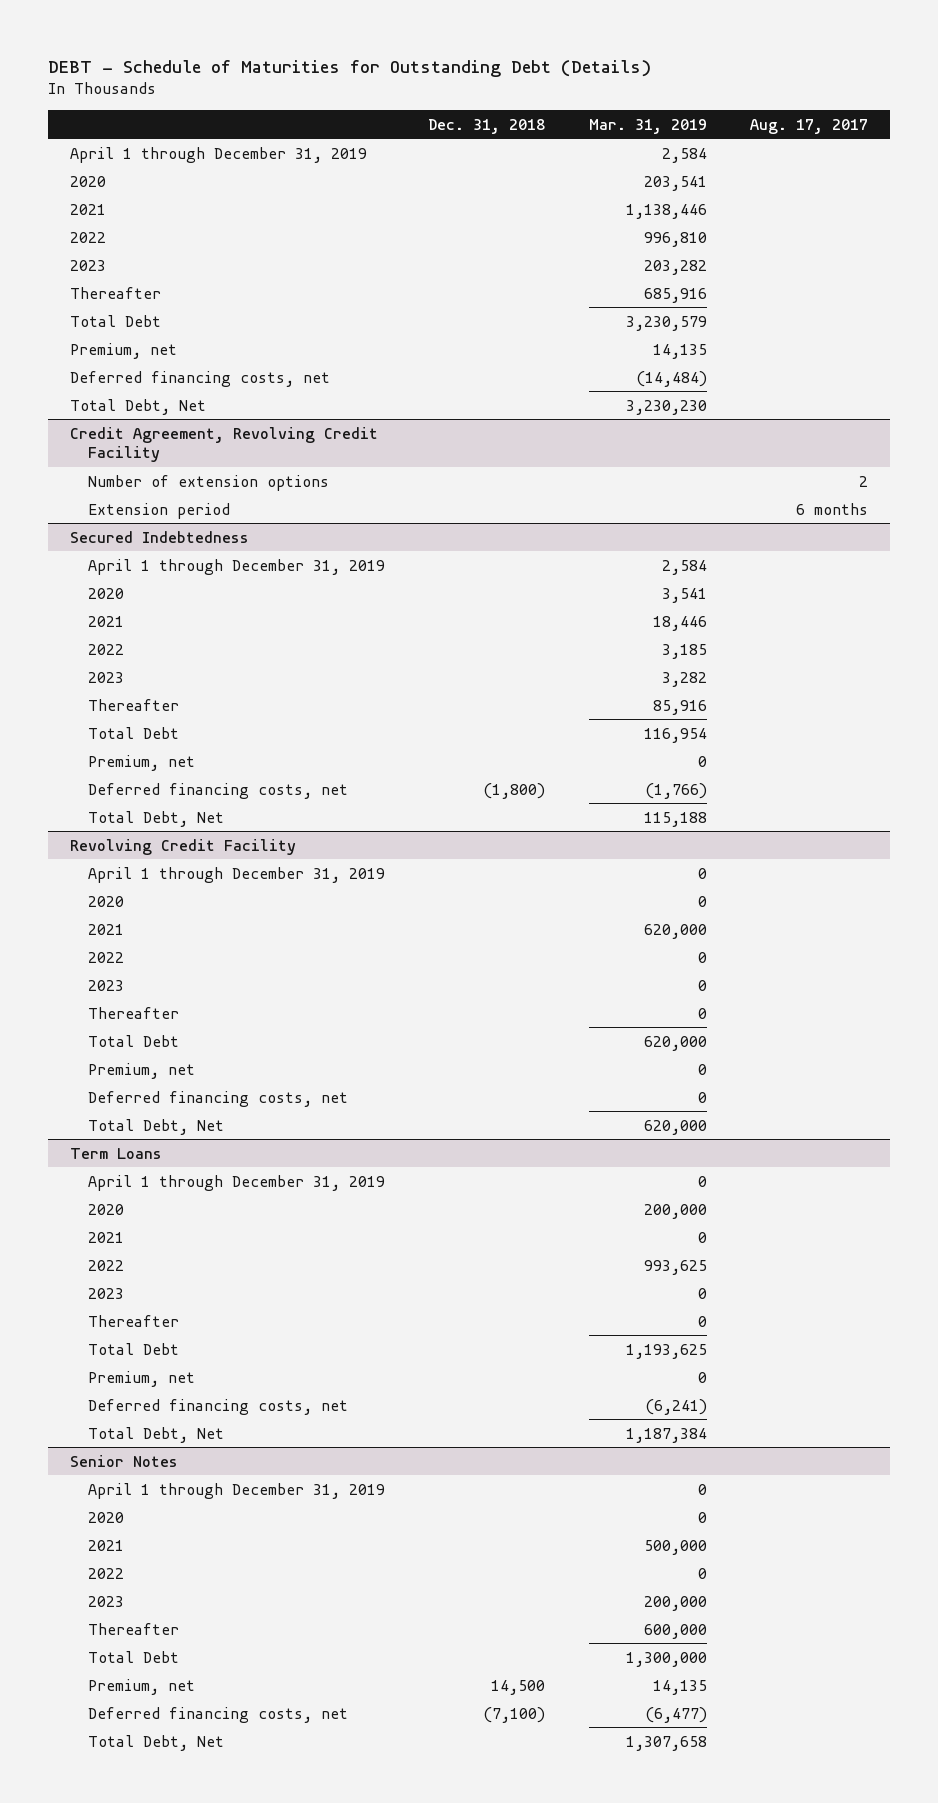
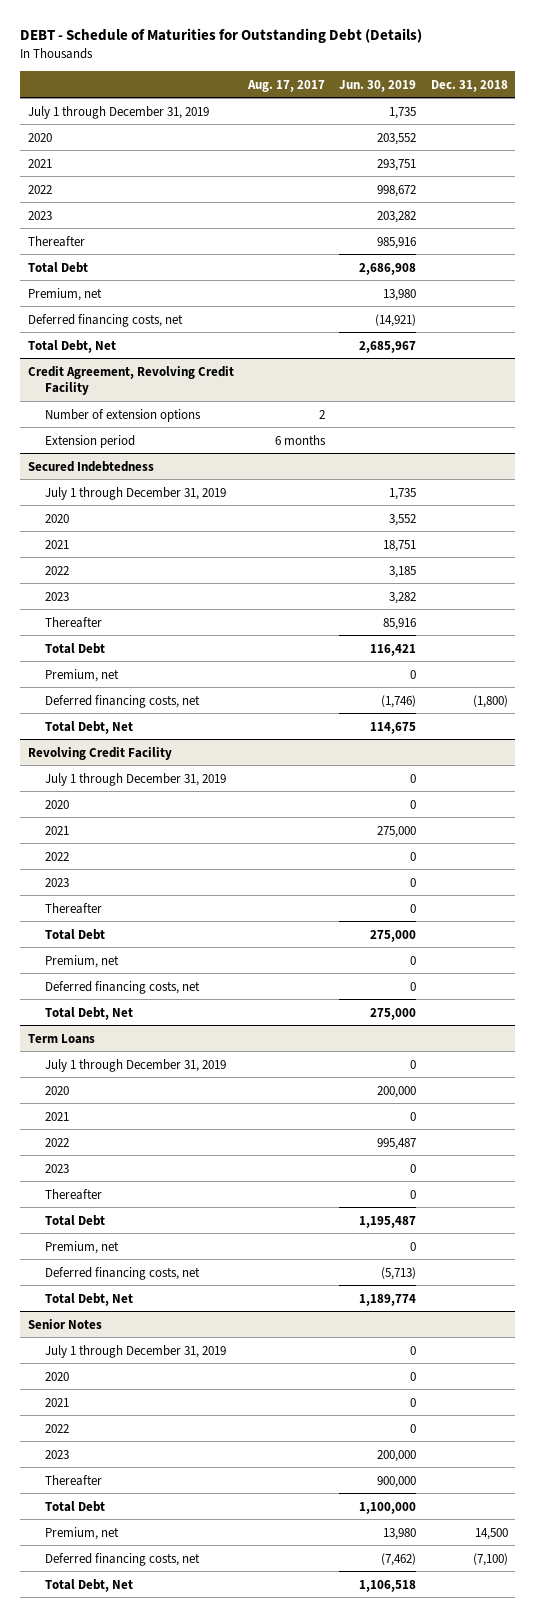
- | Dec. 31, 2018 | Mar. 31, 2019 | Aug. 17, 2017
+ | Aug. 17, 2017 | Jun. 30, 2019 | Dec. 31, 2018
- April 1 through December 31, 2019 | | 2,584 |
+ July 1 through December 31, 2019 | | 1,735 |
@ Secured Indebtedness
- April 1 through December 31, 2019 | | 2,584 |
+ July 1 through December 31, 2019 | | 1,735 |
@ Revolving Credit Facility
- April 1 through December 31, 2019 | | 0 |
+ July 1 through December 31, 2019 | | 0 |
@ Term Loans
- April 1 through December 31, 2019 | | 0 |
+ July 1 through December 31, 2019 | | 0 |
@ Senior Notes
- April 1 through December 31, 2019 | | 0 |
+ July 1 through December 31, 2019 | | 0 |

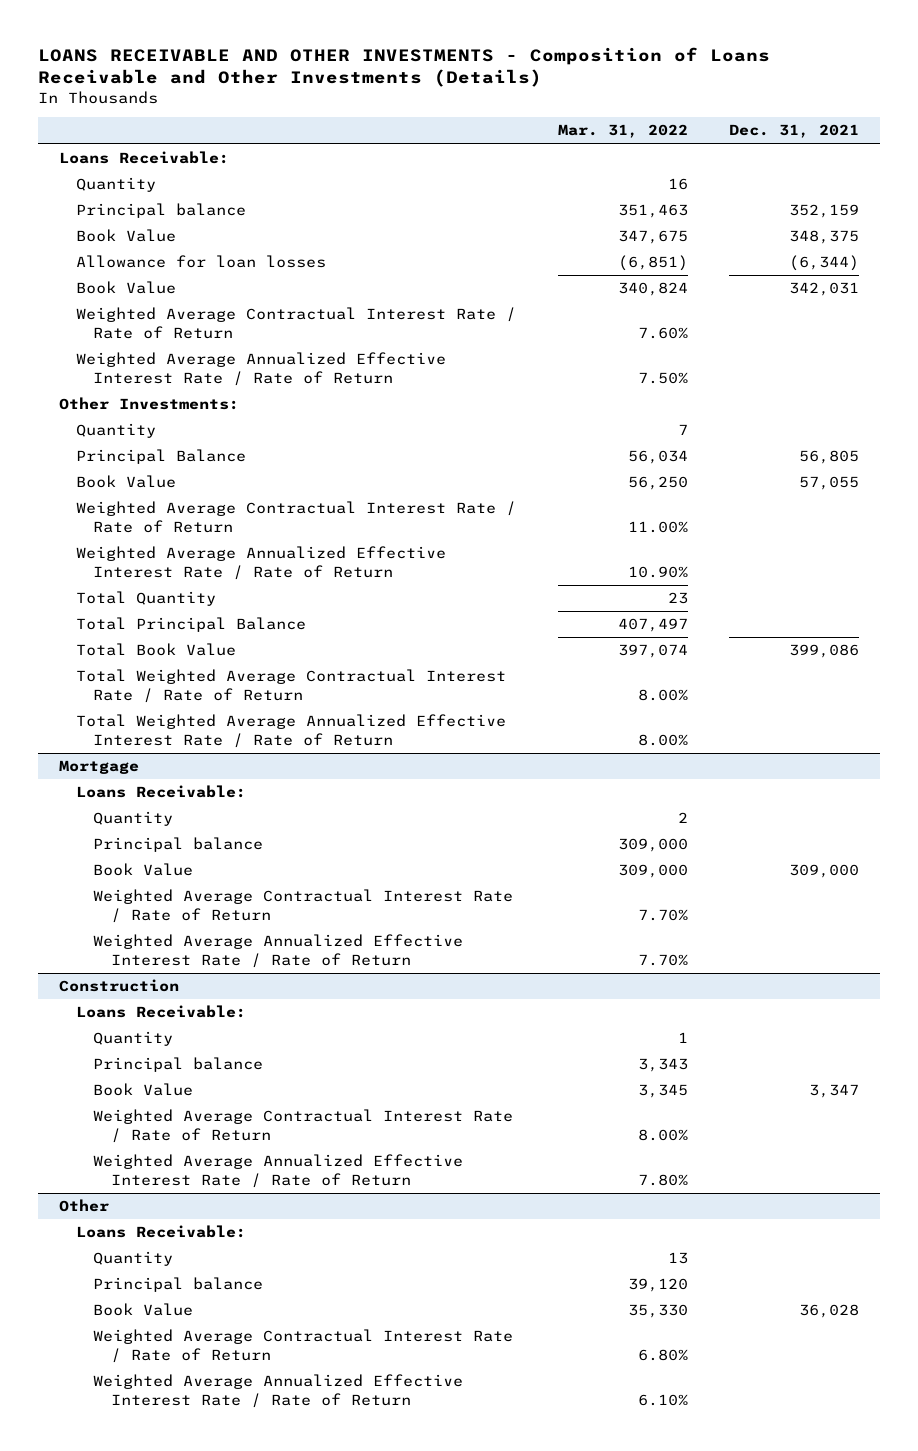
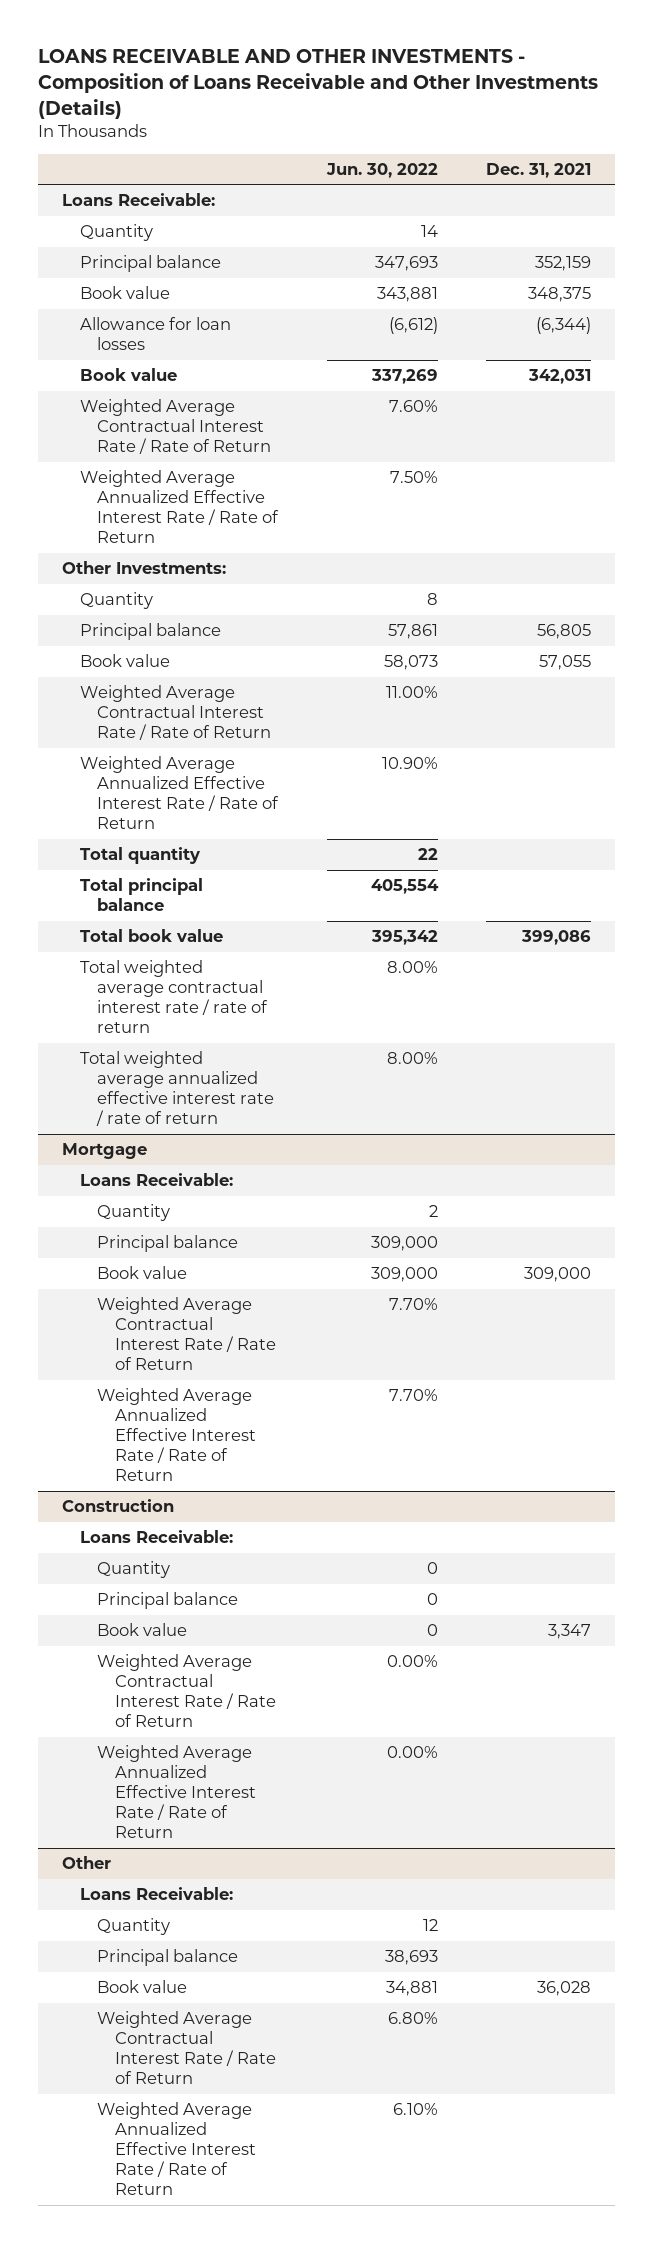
- | Mar. 31, 2022 | Dec. 31, 2021
+ | Jun. 30, 2022 | Dec. 31, 2021
- Book Value | 347,675 | 348,375
+ Book value | 343,881 | 348,375
- Book Value | 340,824 | 342,031
+ Book value | 337,269 | 342,031
- Principal Balance | 56,034 | 56,805
- Book Value | 56,250 | 57,055
+ Principal balance | 57,861 | 56,805
+ Book value | 58,073 | 57,055
- Total Quantity | 23 |
- Total Principal Balance | 407,497 |
- Total Book Value | 397,074 | 399,086
- Total Weighted Average Contractual Interest Rate / Rate of Return | 8.00% |
- Total Weighted Average Annualized Effective Interest Rate / Rate of Return | 8.00% |
+ Total quantity | 22 |
+ Total principal balance | 405,554 |
+ Total book value | 395,342 | 399,086
+ Total weighted average contractual interest rate / rate of return | 8.00% |
+ Total weighted average annualized effective interest rate / rate of return | 8.00% |
@ Mortgage
- Book Value | 309,000 | 309,000
+ Book value | 309,000 | 309,000
@ Construction
- Book Value | 3,345 | 3,347
+ Book value | 0 | 3,347
@ Other
- Book Value | 35,330 | 36,028
+ Book value | 34,881 | 36,028

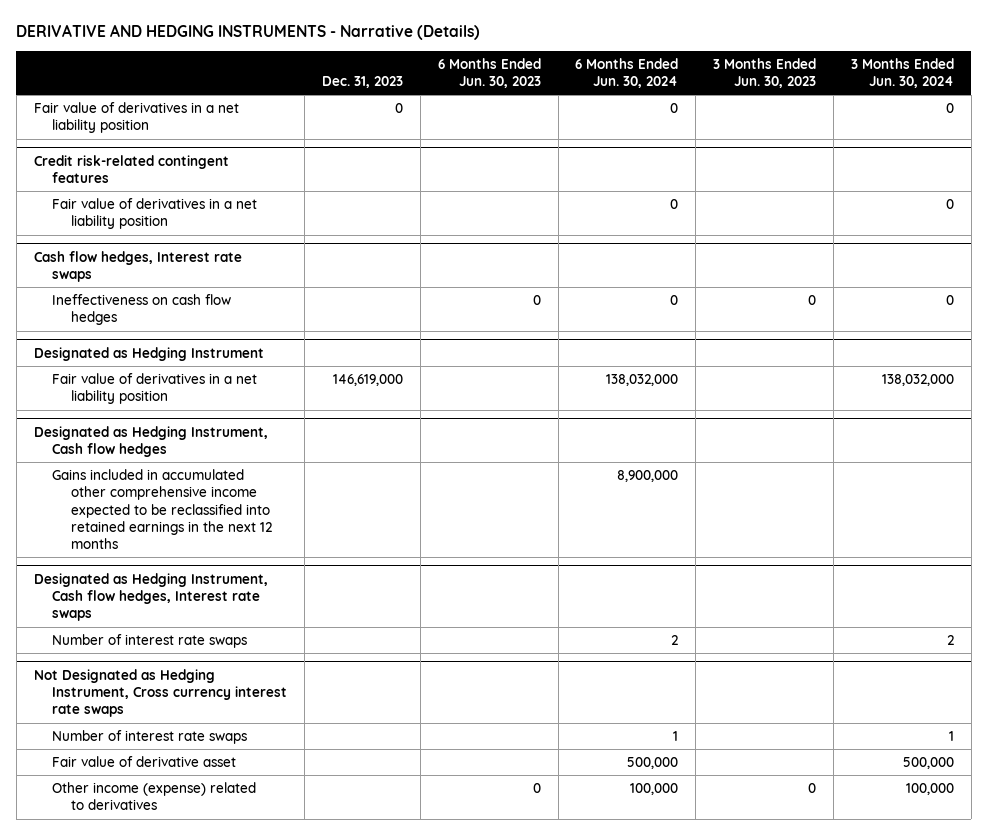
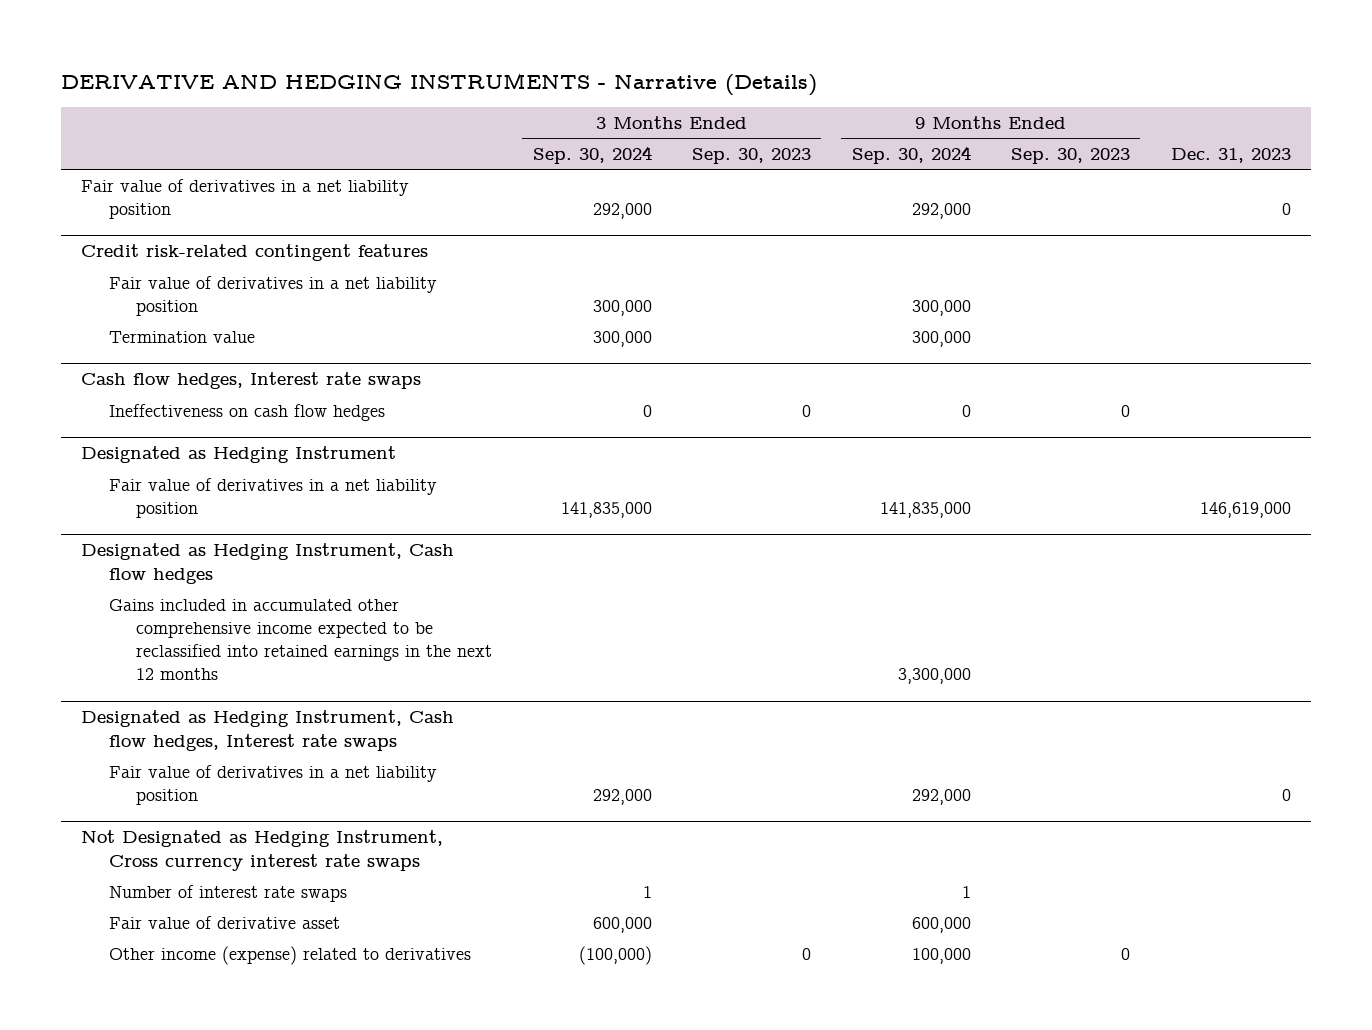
- | Dec. 31, 2023 | 6 Months Ended Jun. 30, 2023 | 6 Months Ended Jun. 30, 2024 | 3 Months Ended Jun. 30, 2023 | 3 Months Ended Jun. 30, 2024
+ | 3 Months Ended Sep. 30, 2024 | 3 Months Ended Sep. 30, 2023 | 9 Months Ended Sep. 30, 2024 | 9 Months Ended Sep. 30, 2023 | Dec. 31, 2023
@ Credit risk-related contingent features
+ Termination value | 300,000 | | 300,000 | |
@ Designated as Hedging Instrument, Cash flow hedges, Interest rate swaps
- Number of interest rate swaps | | | 2 | | 2
+ Fair value of derivatives in a net liability position | 292,000 | | 292,000 | | 0

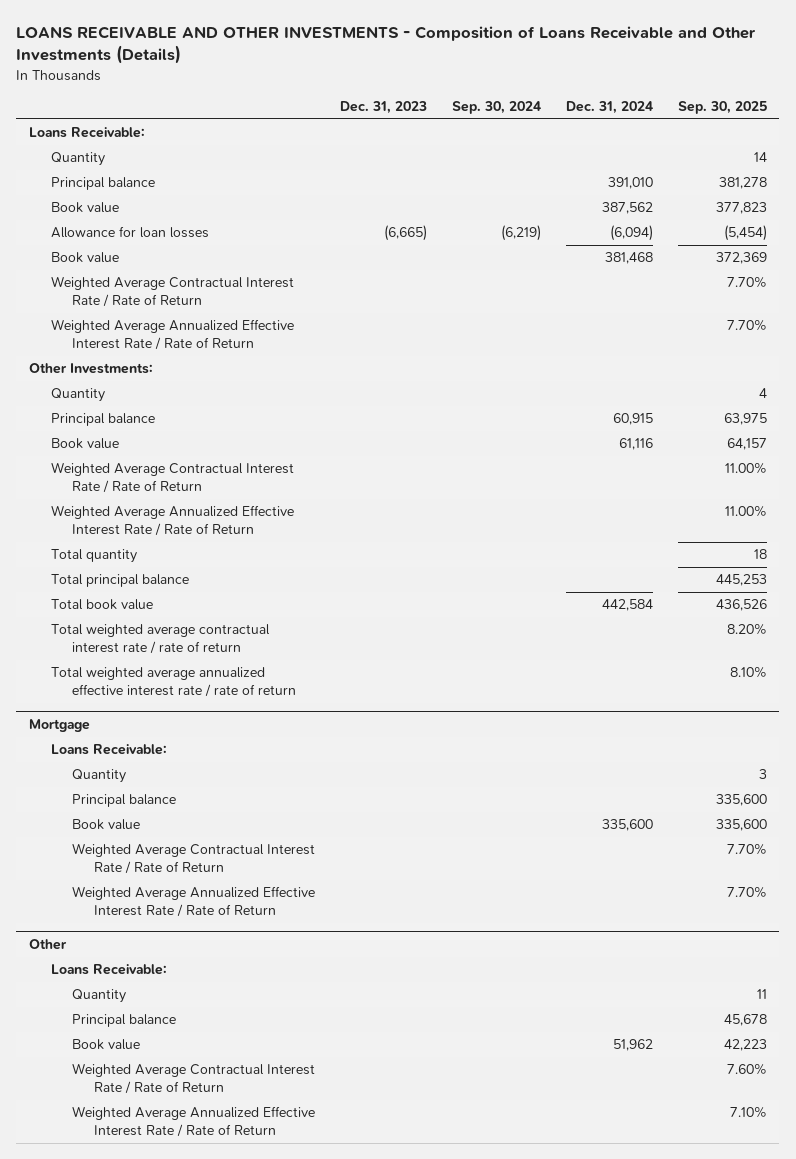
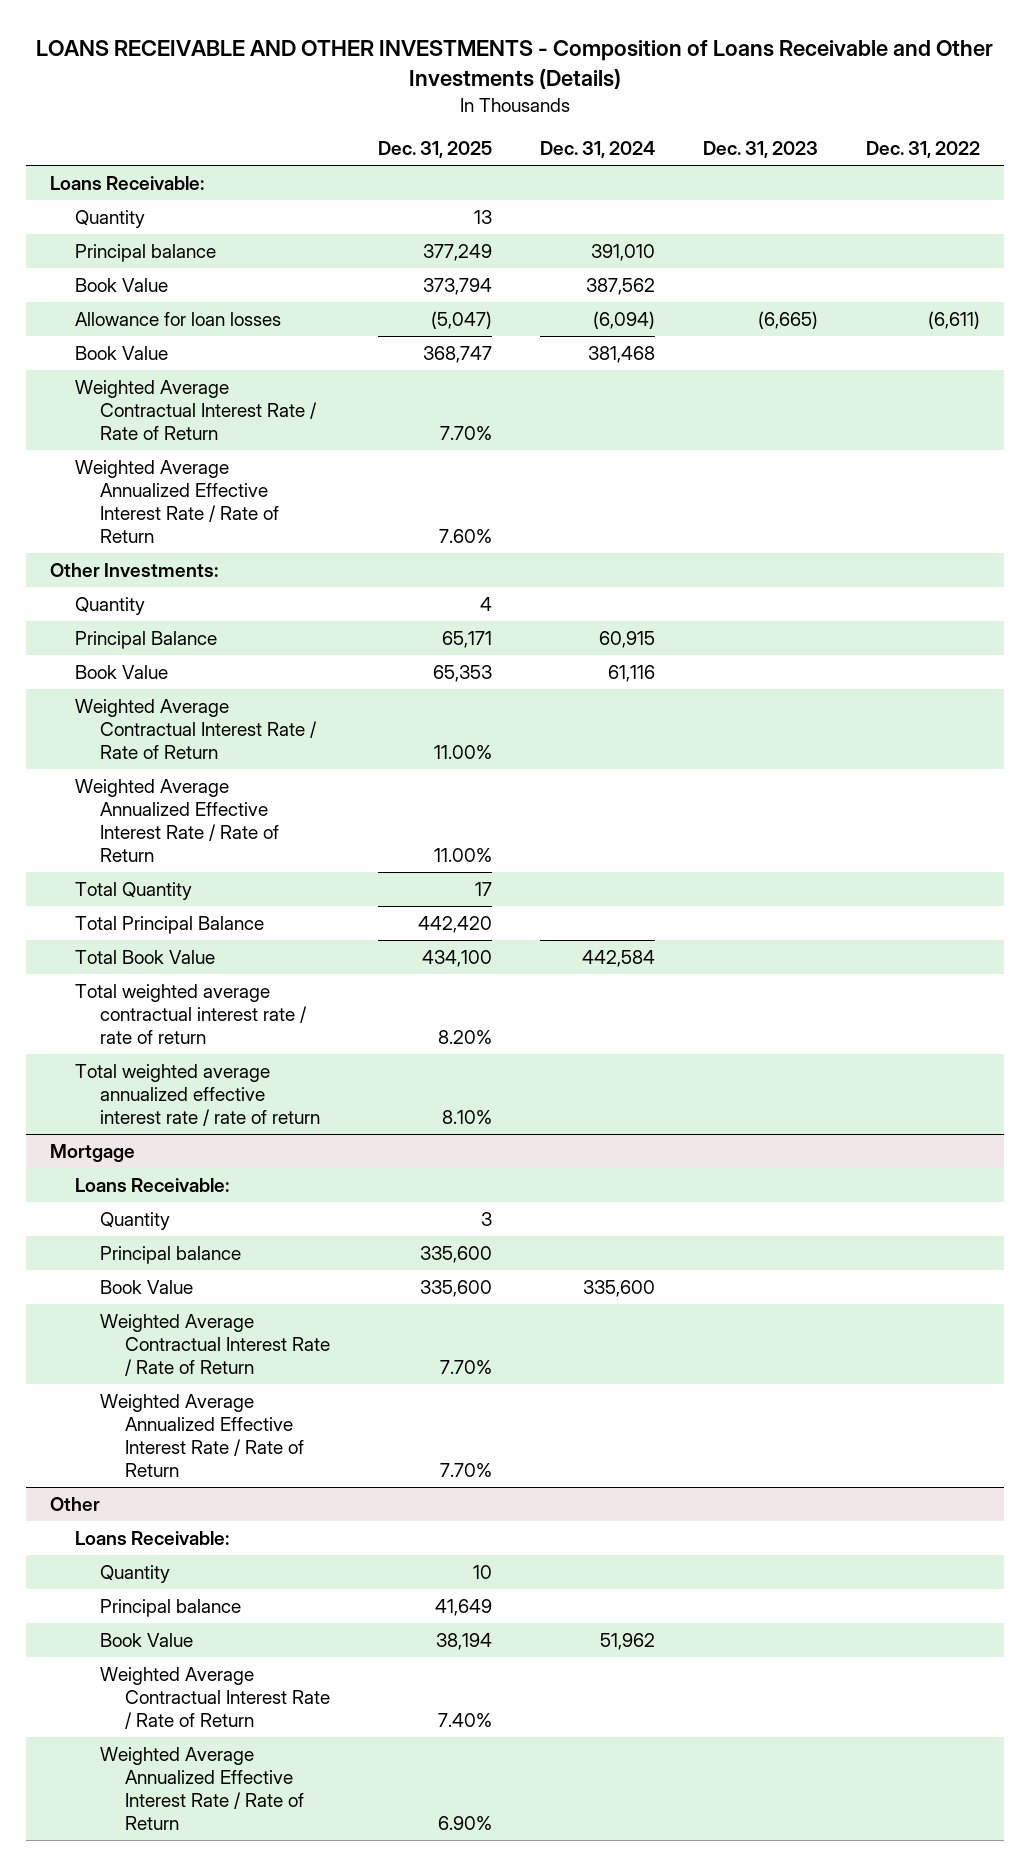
- | Dec. 31, 2023 | Sep. 30, 2024 | Dec. 31, 2024 | Sep. 30, 2025
+ | Dec. 31, 2025 | Dec. 31, 2024 | Dec. 31, 2023 | Dec. 31, 2022
- Book value | | | 387,562 | 377,823
+ Book Value | 373,794 | 387,562 | |
- Book value | | | 381,468 | 372,369
+ Book Value | 368,747 | 381,468 | |
- Principal balance | | | 60,915 | 63,975
- Book value | | | 61,116 | 64,157
+ Principal Balance | 65,171 | 60,915 | |
+ Book Value | 65,353 | 61,116 | |
- Total quantity | | | | 18
- Total principal balance | | | | 445,253
- Total book value | | | 442,584 | 436,526
+ Total Quantity | 17 | | |
+ Total Principal Balance | 442,420 | | |
+ Total Book Value | 434,100 | 442,584 | |
@ Mortgage
- Book value | | | 335,600 | 335,600
+ Book Value | 335,600 | 335,600 | |
@ Other
- Book value | | | 51,962 | 42,223
+ Book Value | 38,194 | 51,962 | |

